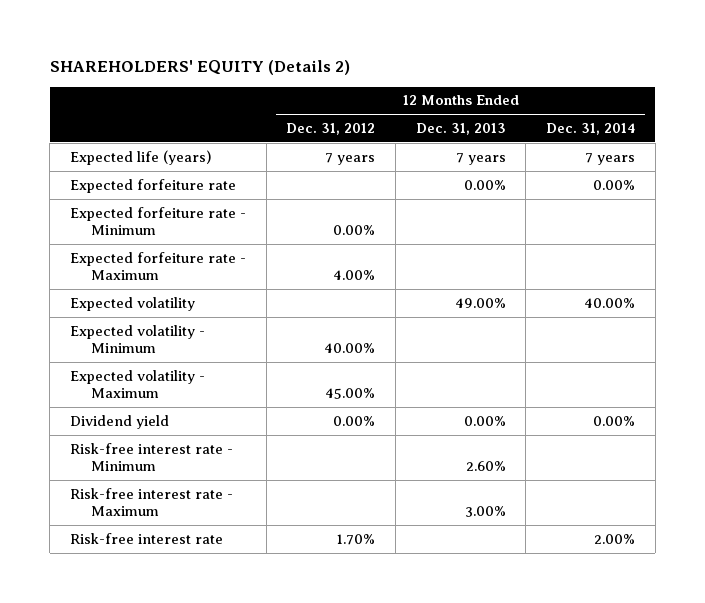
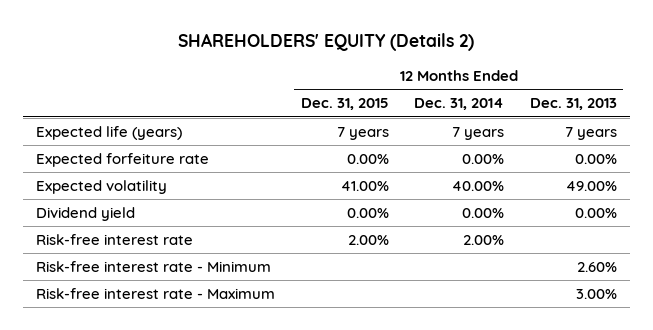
- | 12 Months Ended Dec. 31, 2012 | 12 Months Ended Dec. 31, 2013 | 12 Months Ended Dec. 31, 2014
+ | 12 Months Ended Dec. 31, 2015 | 12 Months Ended Dec. 31, 2014 | 12 Months Ended Dec. 31, 2013
- Expected forfeiture rate - Minimum | 0.00% | |
- Expected forfeiture rate - Maximum | 4.00% | |
- Expected volatility - Minimum | 40.00% | |
- Expected volatility - Maximum | 45.00% | |
moved up: Risk-free interest rate | 2.00% | 2.00% |

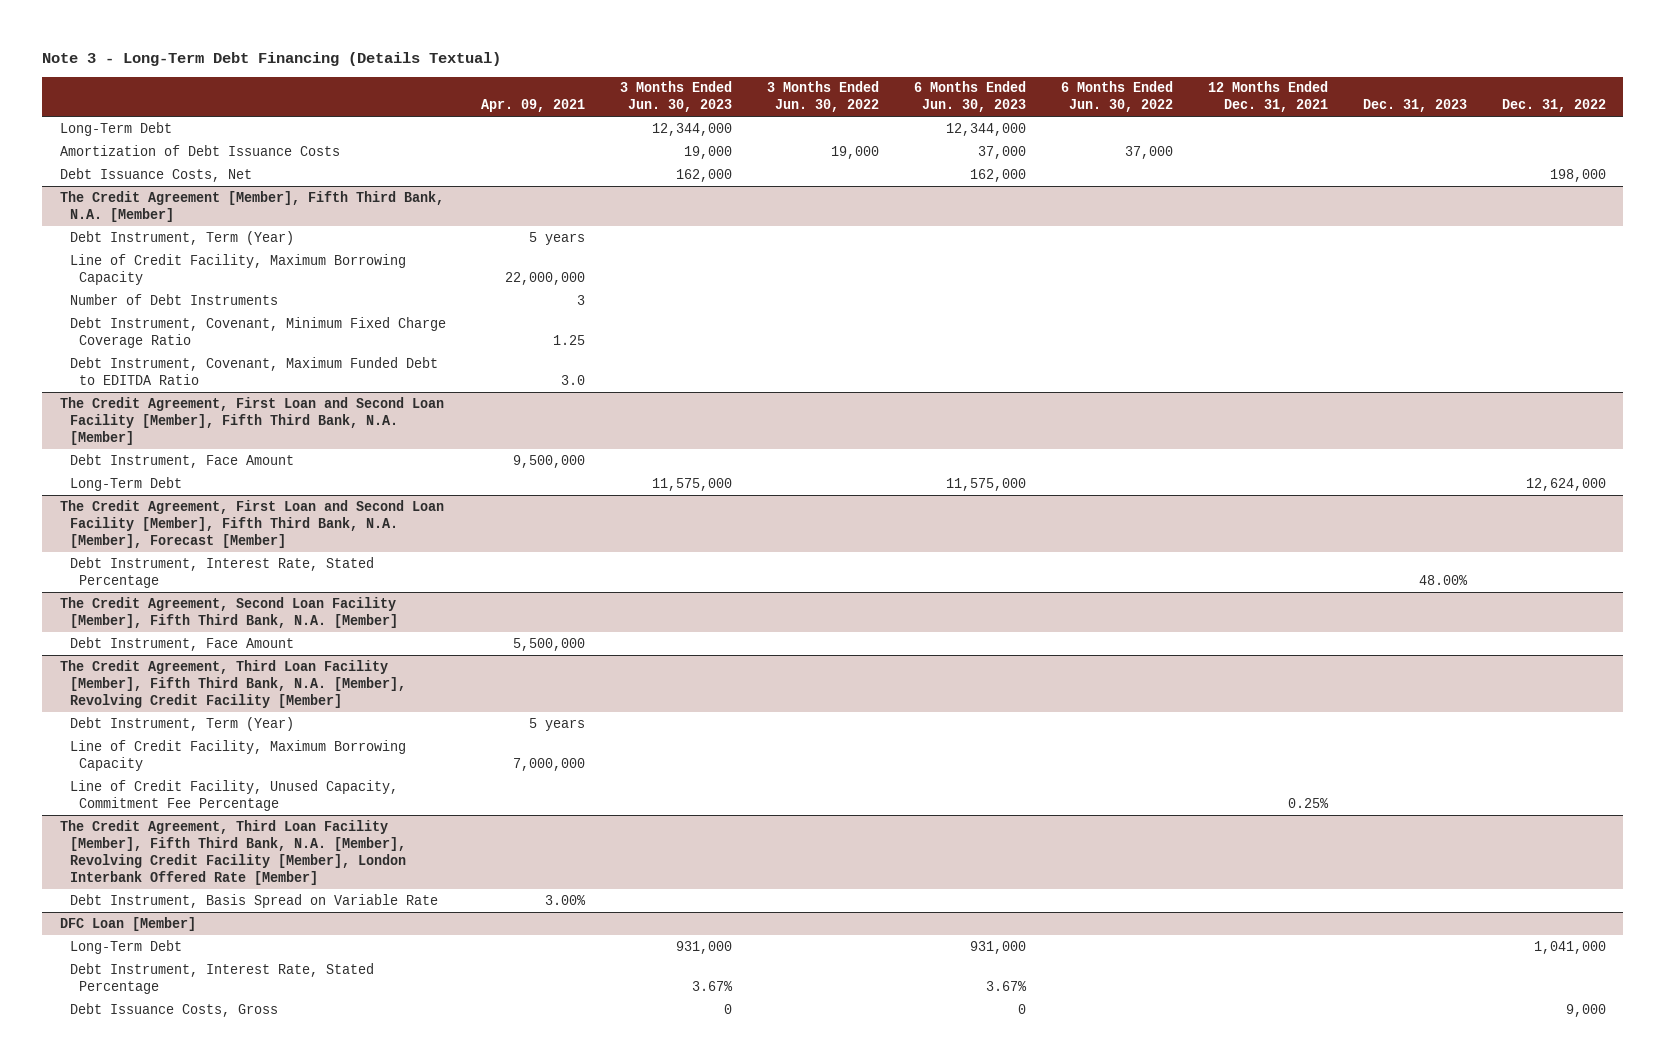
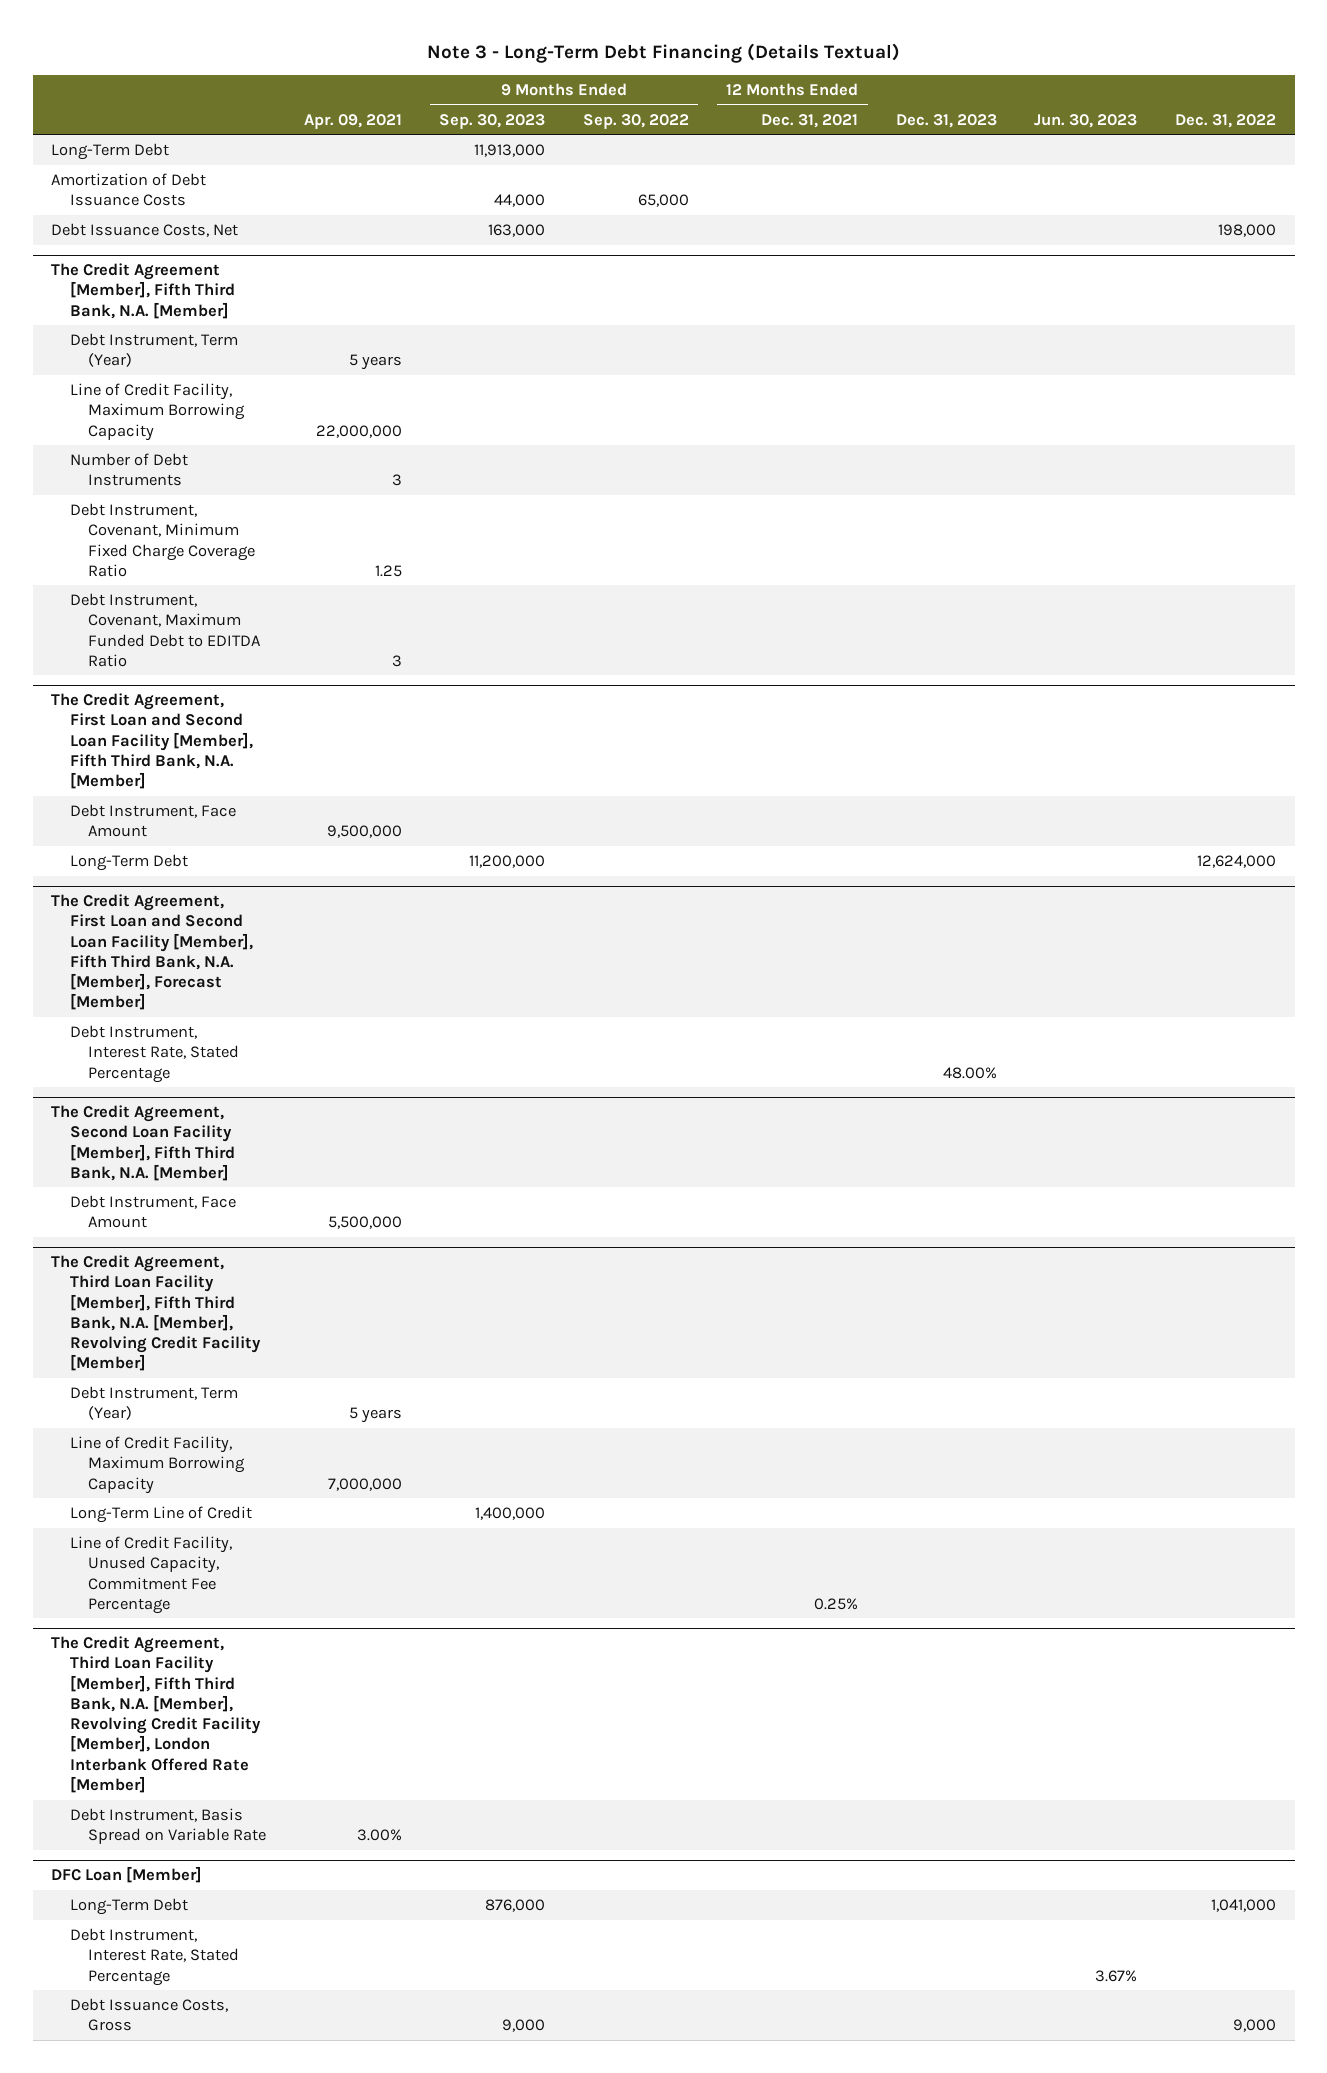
- | Apr. 09, 2021 | 3 Months Ended Jun. 30, 2023 | 3 Months Ended Jun. 30, 2022 | 6 Months Ended Jun. 30, 2023 | 6 Months Ended Jun. 30, 2022 | 12 Months Ended Dec. 31, 2021 | Dec. 31, 2023 | Dec. 31, 2022
+ | Apr. 09, 2021 | 9 Months Ended Sep. 30, 2023 | 9 Months Ended Sep. 30, 2022 | 12 Months Ended Dec. 31, 2021 | Dec. 31, 2023 | Jun. 30, 2023 | Dec. 31, 2022
@ The Credit Agreement [Member], Fifth Third Bank, N.A. [Member]
- Debt Instrument, Covenant, Maximum Funded Debt to EDITDA Ratio | 3.0 | | | | | | |
+ Debt Instrument, Covenant, Maximum Funded Debt to EDITDA Ratio | 3 | | | | | |
@ The Credit Agreement, Third Loan Facility [Member], Fifth Third Bank, N.A. [Member], Revolving Credit Facility [Member]
+ Long-Term Line of Credit | | 1,400,000 | | | | |

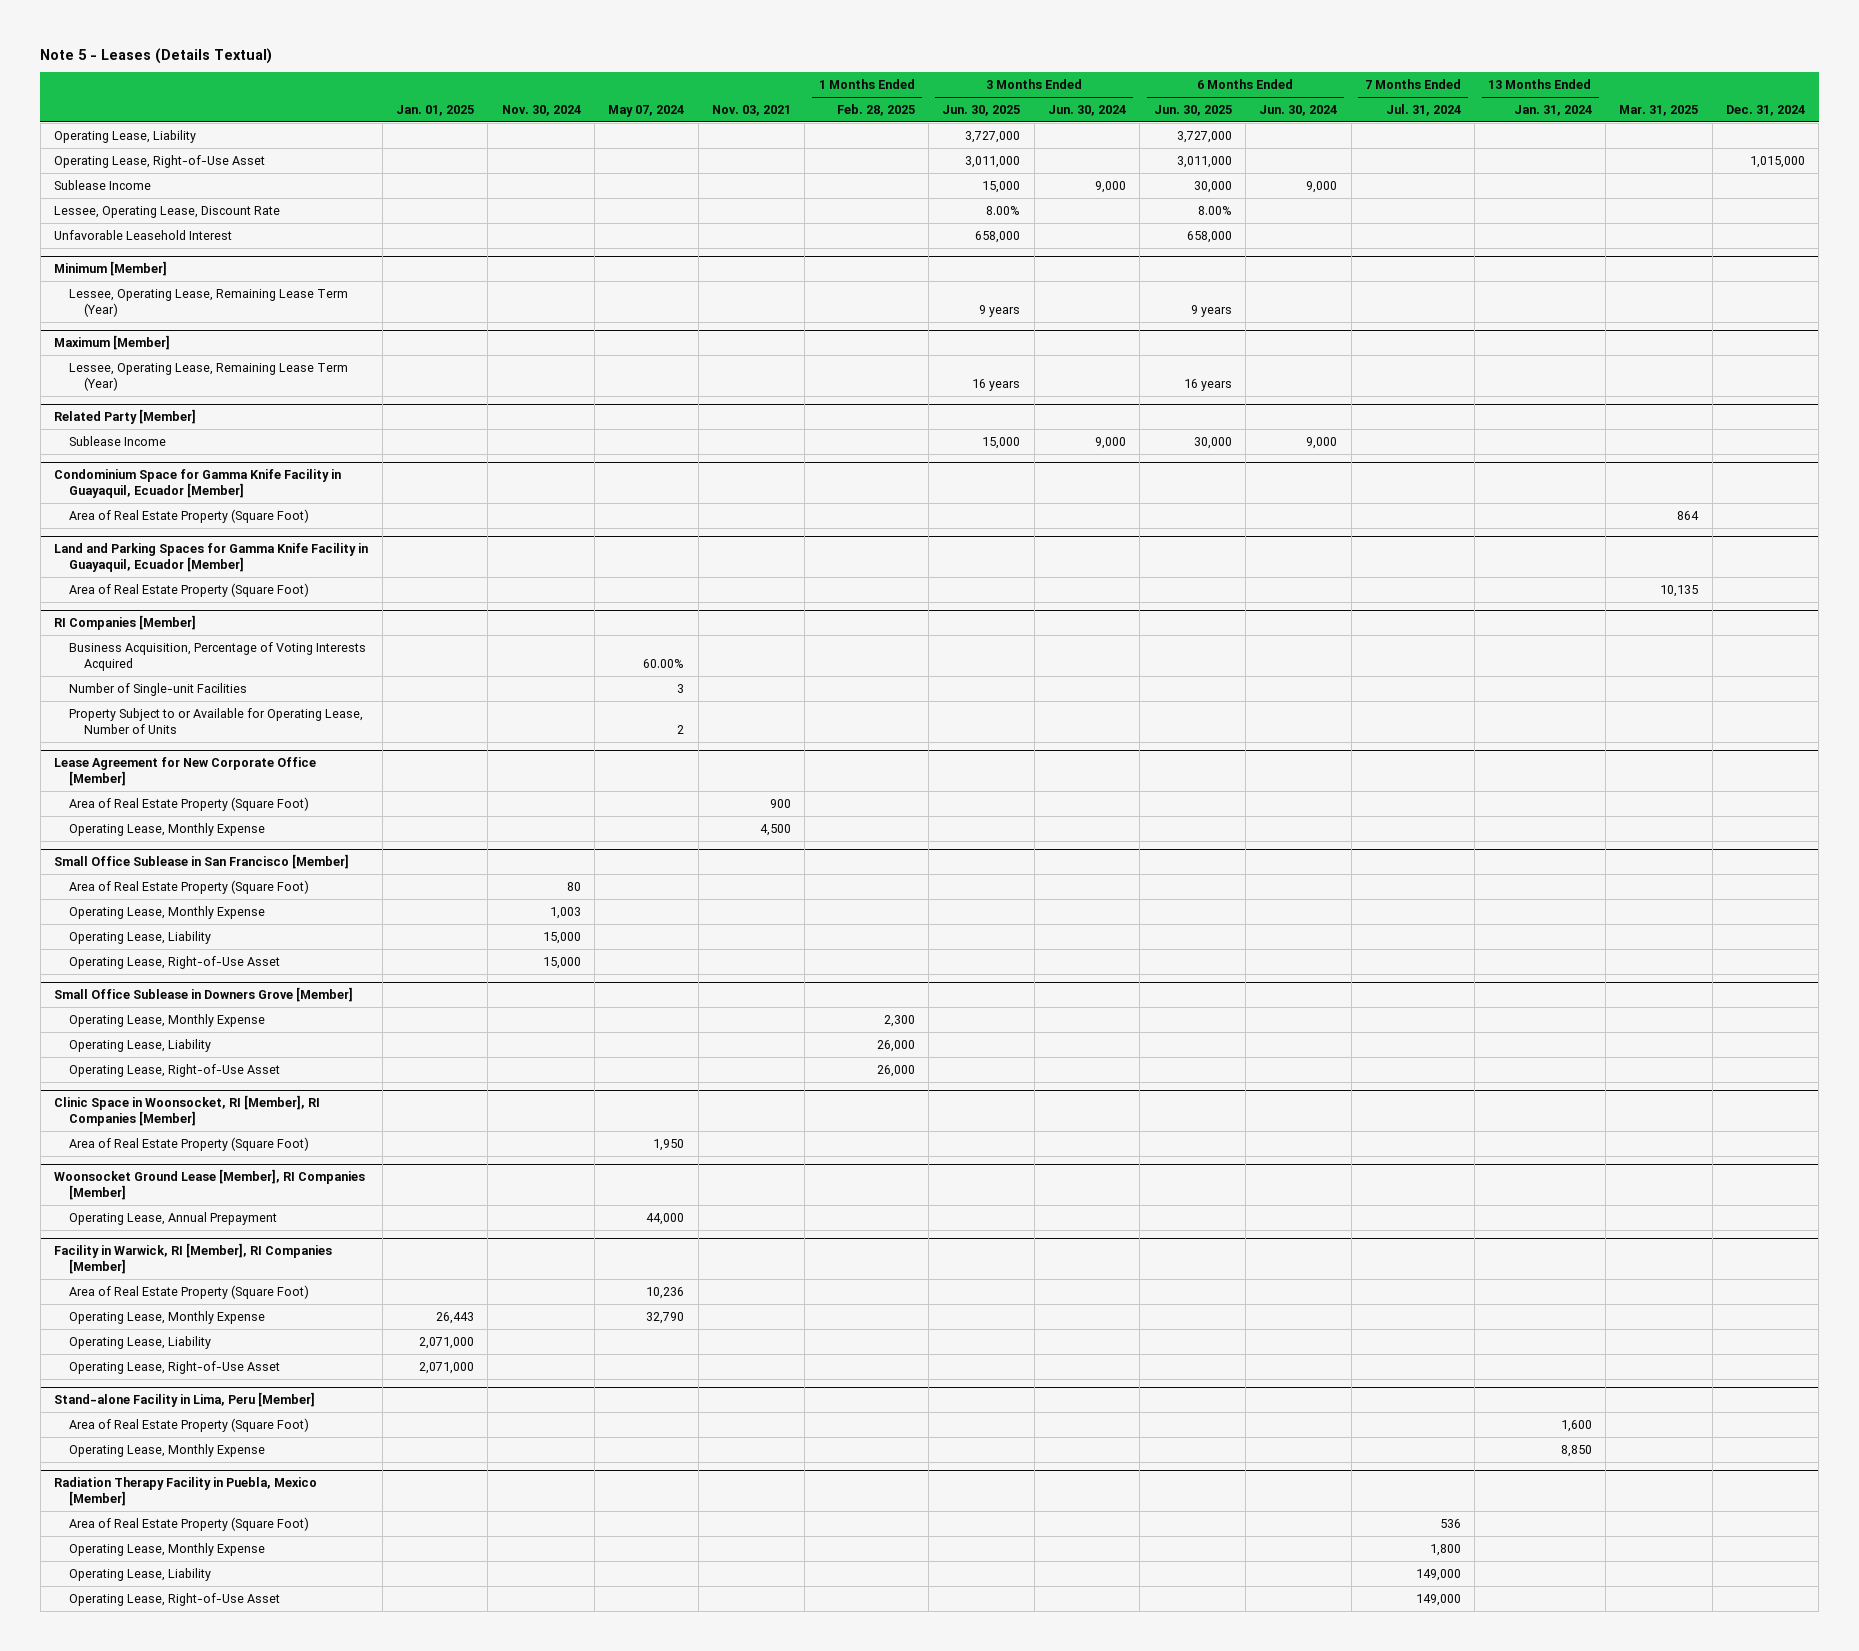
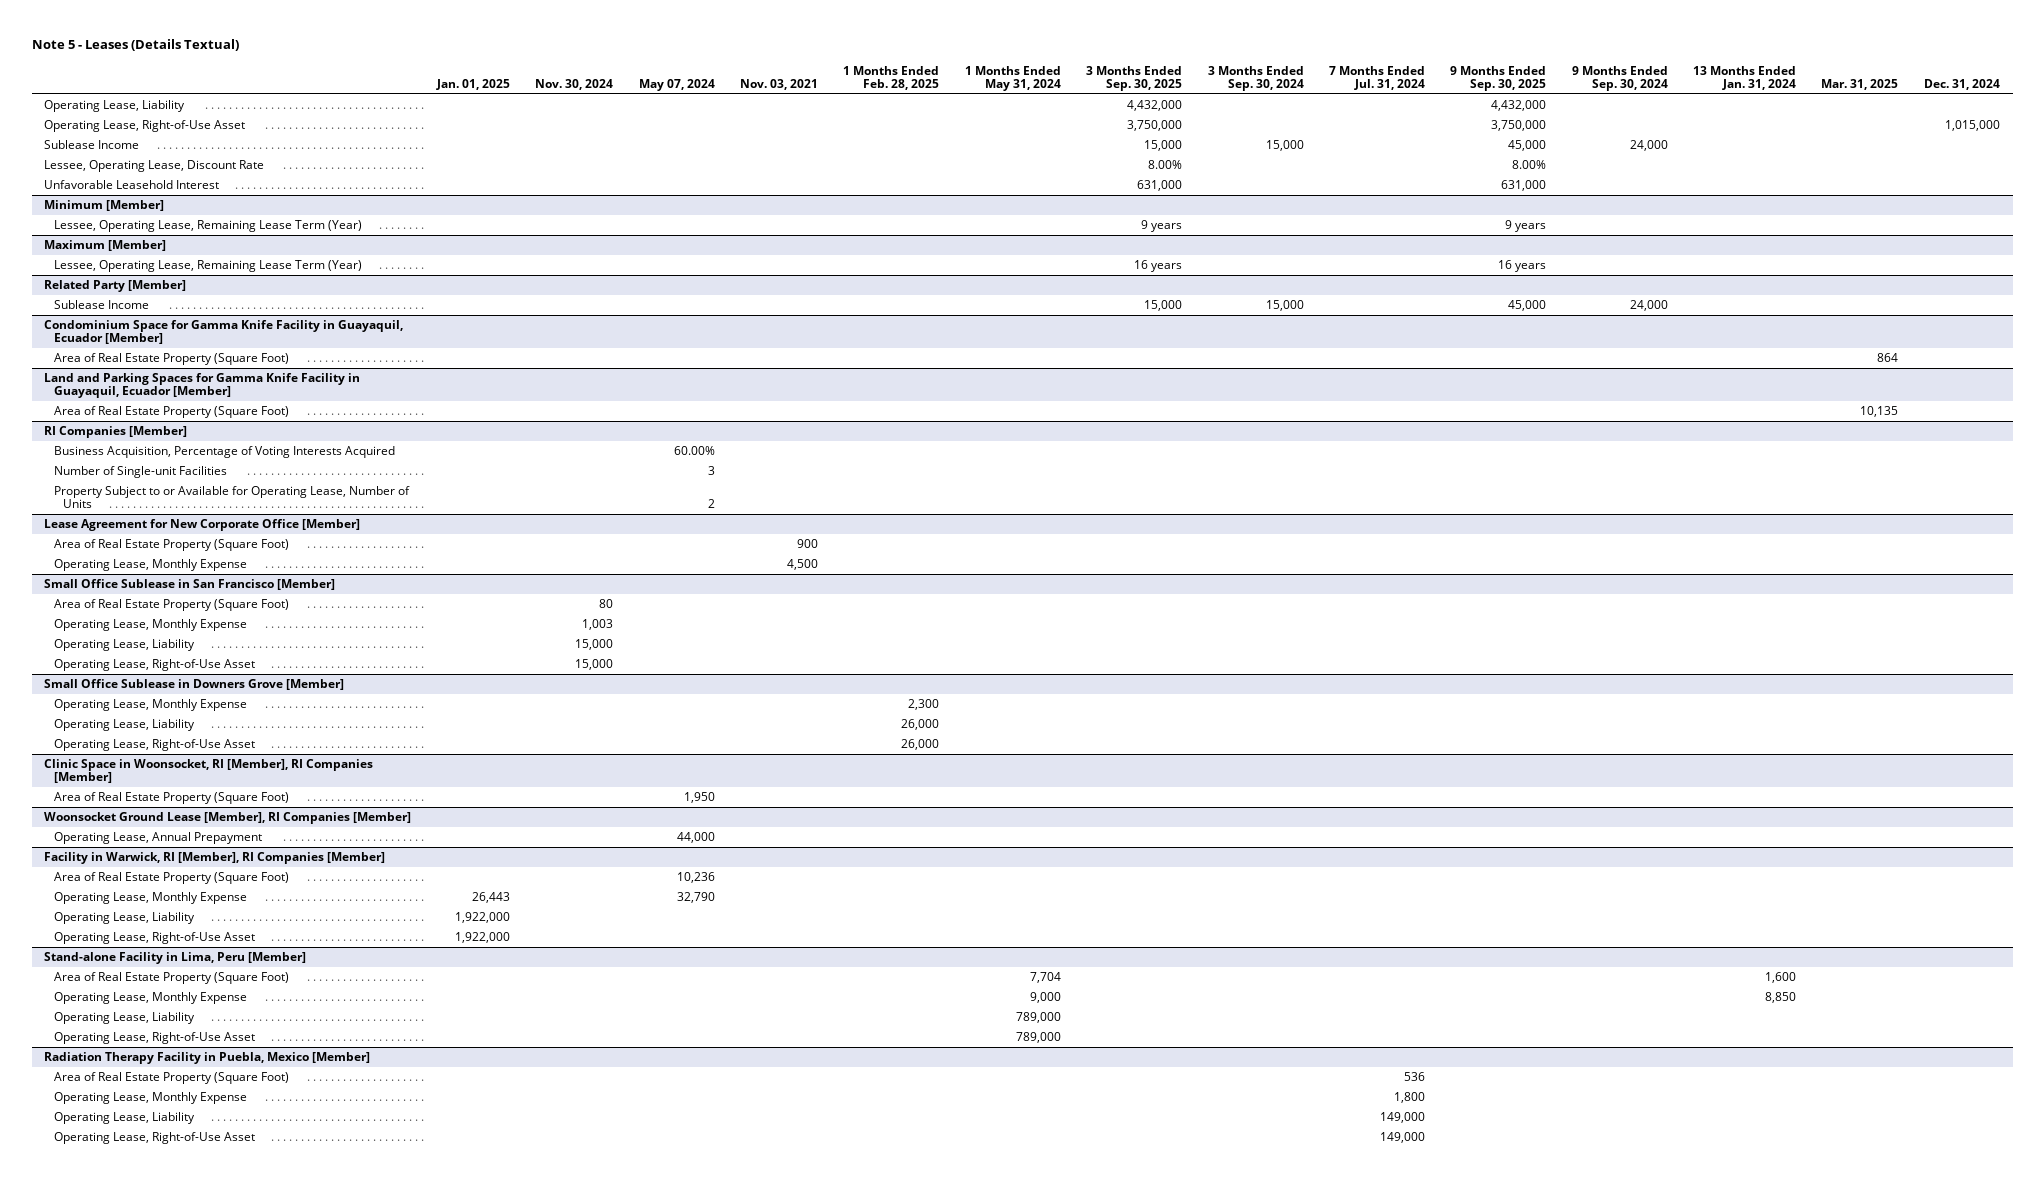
- | Jan. 01, 2025 | Nov. 30, 2024 | May 07, 2024 | Nov. 03, 2021 | 1 Months Ended Feb. 28, 2025 | 3 Months Ended Jun. 30, 2025 | 3 Months Ended Jun. 30, 2024 | 6 Months Ended Jun. 30, 2025 | 6 Months Ended Jun. 30, 2024 | 7 Months Ended Jul. 31, 2024 | 13 Months Ended Jan. 31, 2024 | Mar. 31, 2025 | Dec. 31, 2024
+ | Jan. 01, 2025 | Nov. 30, 2024 | May 07, 2024 | Nov. 03, 2021 | 1 Months Ended Feb. 28, 2025 | 1 Months Ended May 31, 2024 | 3 Months Ended Sep. 30, 2025 | 3 Months Ended Sep. 30, 2024 | 7 Months Ended Jul. 31, 2024 | 9 Months Ended Sep. 30, 2025 | 9 Months Ended Sep. 30, 2024 | 13 Months Ended Jan. 31, 2024 | Mar. 31, 2025 | Dec. 31, 2024
@ Facility in Warwick, RI [Member], RI Companies [Member]
- Operating Lease, Liability | 2,071,000 | | | | | | | | | | | |
- Operating Lease, Right-of-Use Asset | 2,071,000 | | | | | | | | | | | |
+ Operating Lease, Liability | 1,922,000 | | | | | | | | | | | | |
+ Operating Lease, Right-of-Use Asset | 1,922,000 | | | | | | | | | | | | |
@ Stand-alone Facility in Lima, Peru [Member]
+ Operating Lease, Liability | | | | | | 789,000 | | | | | | | |
+ Operating Lease, Right-of-Use Asset | | | | | | 789,000 | | | | | | | |

